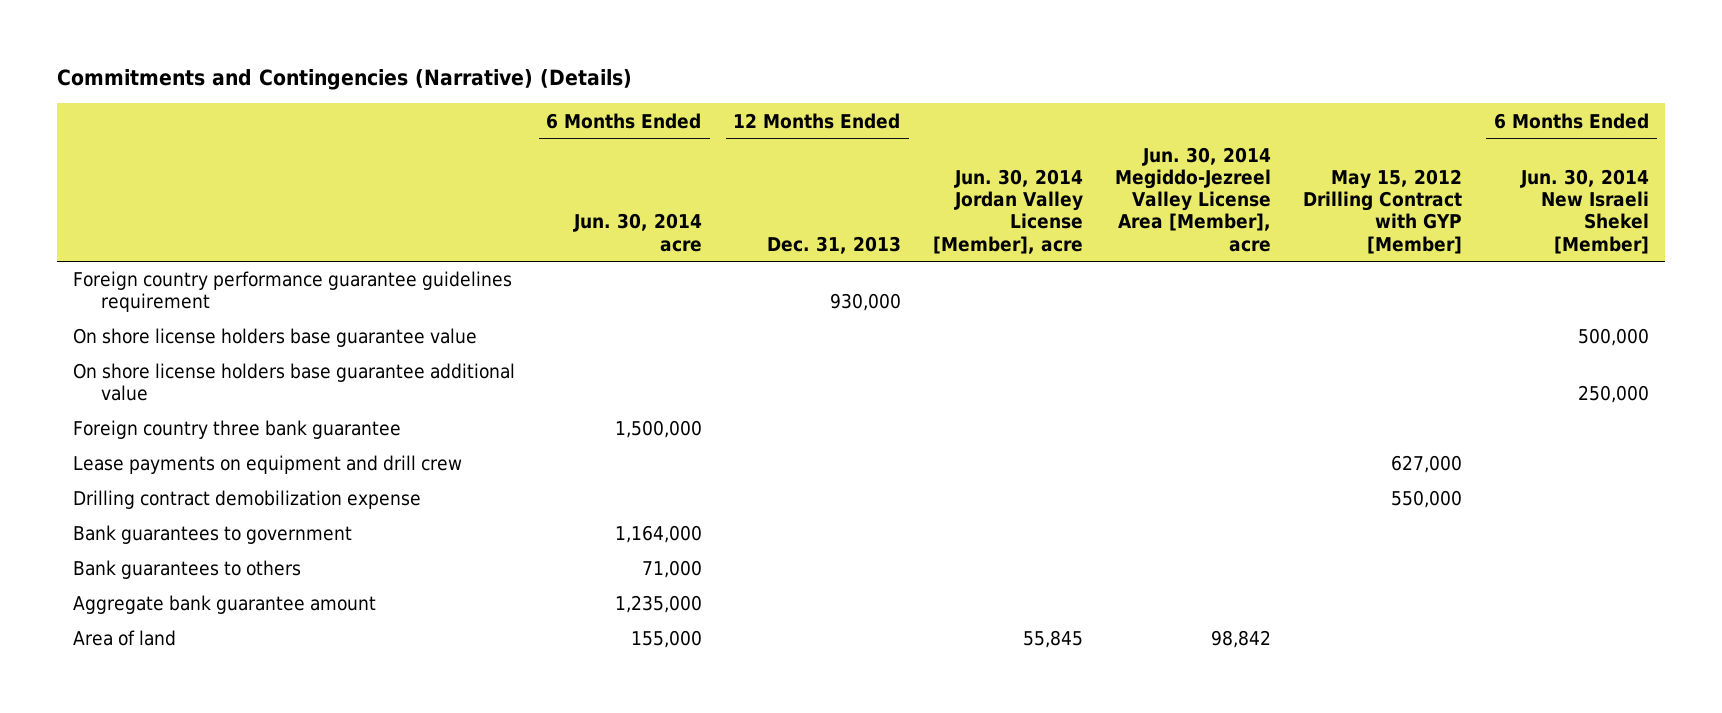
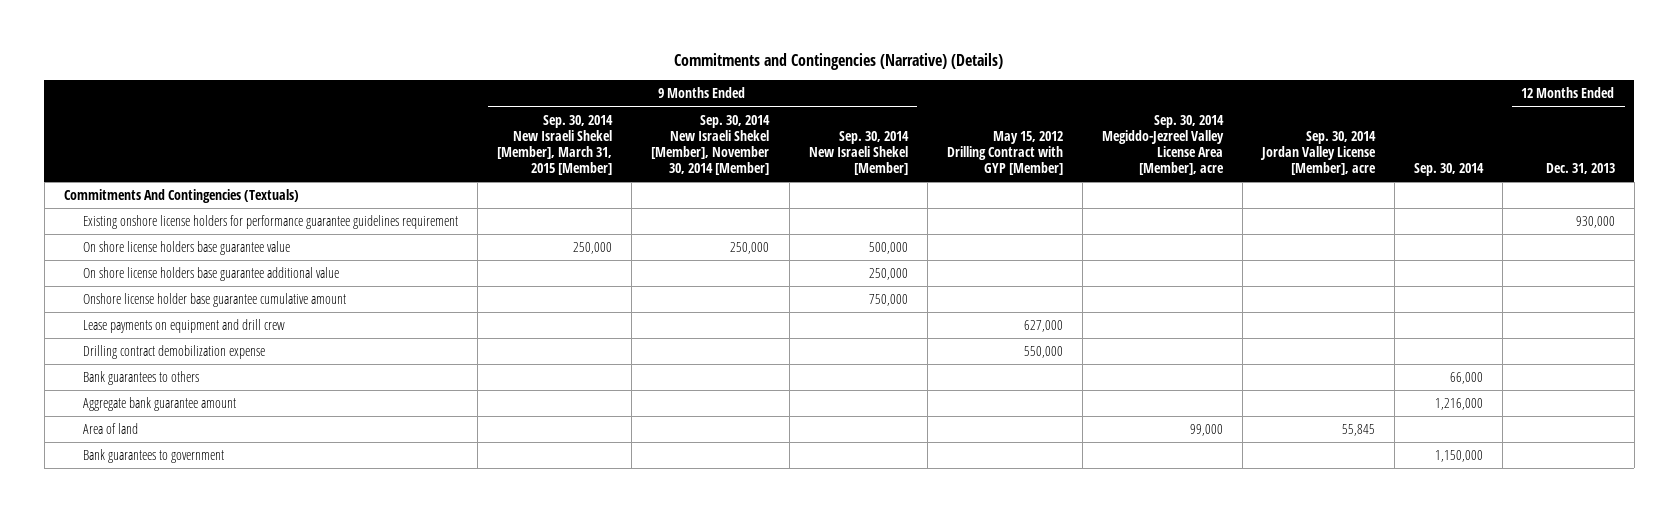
- | 6 Months Ended Jun. 30, 2014 acre | 12 Months Ended Dec. 31, 2013 | Jun. 30, 2014 Jordan Valley License [Member], acre | Jun. 30, 2014 Megiddo-Jezreel Valley License Area [Member], acre | May 15, 2012 Drilling Contract with GYP [Member] | 6 Months Ended Jun. 30, 2014 New Israeli Shekel [Member]
+ | 9 Months Ended Sep. 30, 2014 New Israeli Shekel [Member], March 31, 2015 [Member] | 9 Months Ended Sep. 30, 2014 New Israeli Shekel [Member], November 30, 2014 [Member] | 9 Months Ended Sep. 30, 2014 New Israeli Shekel [Member] | May 15, 2012 Drilling Contract with GYP [Member] | Sep. 30, 2014 Megiddo-Jezreel Valley License Area [Member], acre | Sep. 30, 2014 Jordan Valley License [Member], acre | Sep. 30, 2014 | 12 Months Ended Dec. 31, 2013
- Foreign country performance guarantee guidelines requirement | | 930,000 | | | |
+ Commitments And Contingencies (Textuals)
+ Existing onshore license holders for performance guarantee guidelines requirement | | | | | | | | 930,000
- Foreign country three bank guarantee | 1,500,000 | | | | |
+ Onshore license holder base guarantee cumulative amount | | | 750,000 | | | | |
moved down: Bank guarantees to government | | | | | | | 1,150,000 |

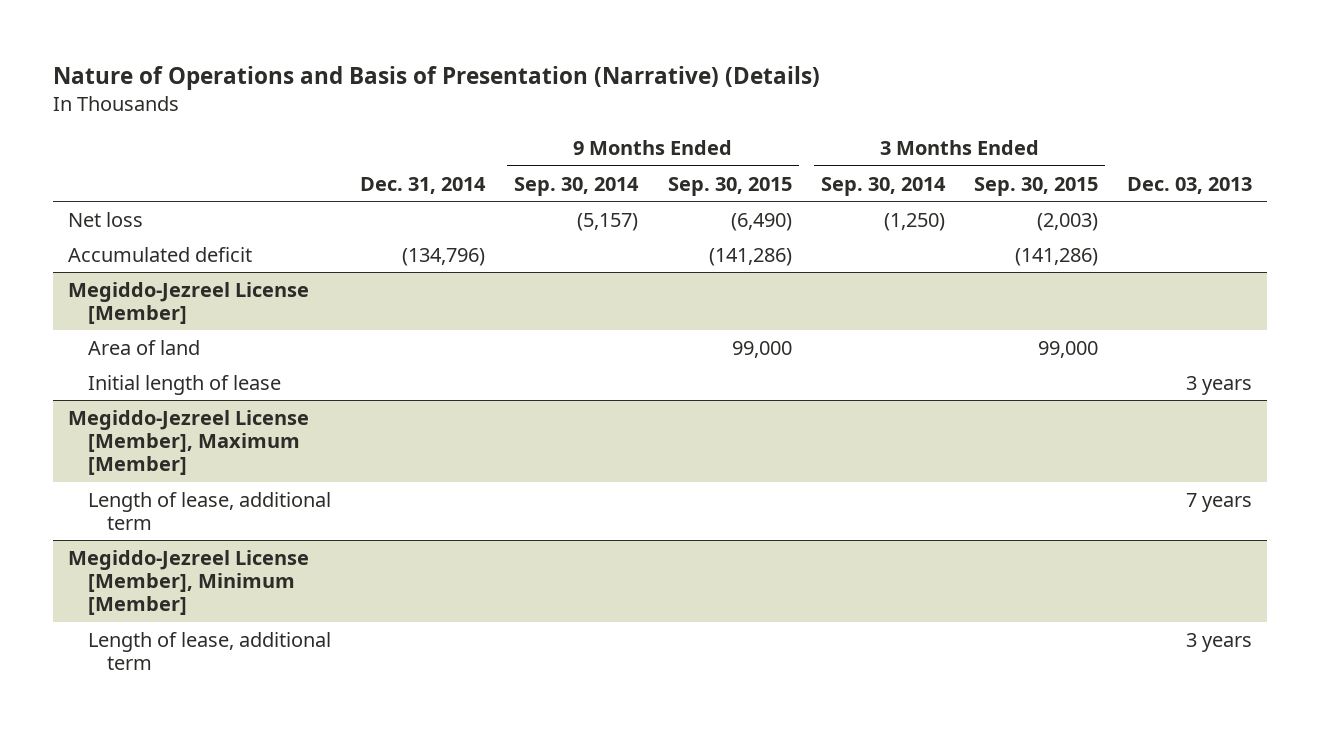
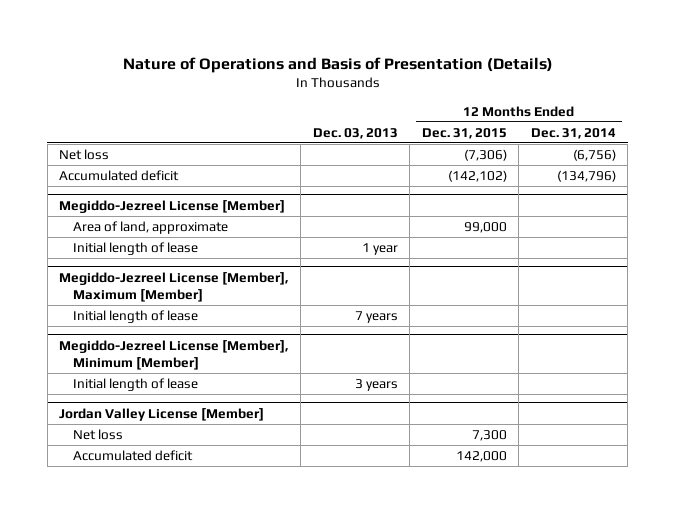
- Nature of Operations and Basis of Presentation (Narrative) (Details)
+ Nature of Operations and Basis of Presentation (Details)
- | Dec. 31, 2014 | 9 Months Ended Sep. 30, 2014 | 9 Months Ended Sep. 30, 2015 | 3 Months Ended Sep. 30, 2014 | 3 Months Ended Sep. 30, 2015 | Dec. 03, 2013
+ | Dec. 03, 2013 | 12 Months Ended Dec. 31, 2015 | 12 Months Ended Dec. 31, 2014
@ Megiddo-Jezreel License [Member]
- Area of land | | | 99,000 | | 99,000 |
- Initial length of lease | | | | | | 3 years
+ Area of land, approximate | | 99,000 |
+ Initial length of lease | 1 year | |
@ Megiddo-Jezreel License [Member], Maximum [Member]
- Length of lease, additional term | | | | | | 7 years
+ Initial length of lease | 7 years | |
@ Megiddo-Jezreel License [Member], Minimum [Member]
- Length of lease, additional term | | | | | | 3 years
+ Initial length of lease | 3 years | |
+ Jordan Valley License [Member]
+ Net loss | | 7,300 |
+ Accumulated deficit | | 142,000 |

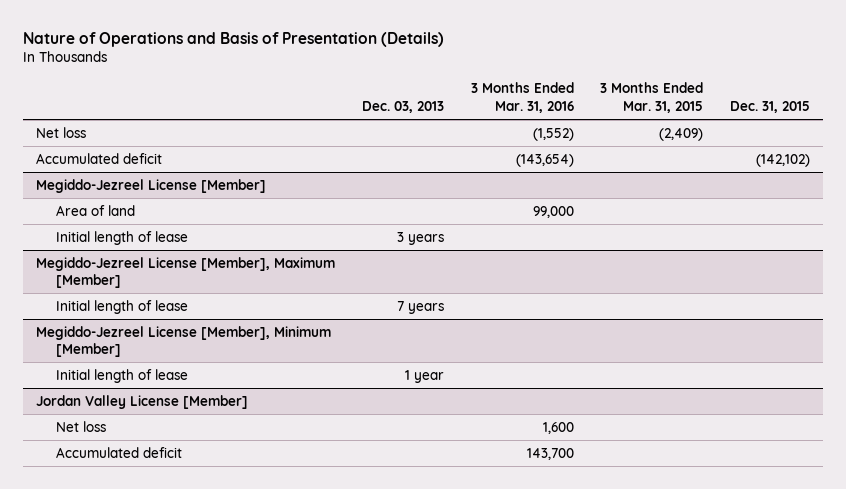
- | Dec. 03, 2013 | 12 Months Ended Dec. 31, 2015 | 12 Months Ended Dec. 31, 2014
+ | Dec. 03, 2013 | 3 Months Ended Mar. 31, 2016 | 3 Months Ended Mar. 31, 2015 | Dec. 31, 2015
@ Megiddo-Jezreel License [Member]
- Area of land, approximate | | 99,000 |
- Initial length of lease | 1 year | |
+ Area of land | | 99,000 | |
+ Initial length of lease | 3 years | | |
@ Megiddo-Jezreel License [Member], Minimum [Member]
- Initial length of lease | 3 years | |
+ Initial length of lease | 1 year | | |

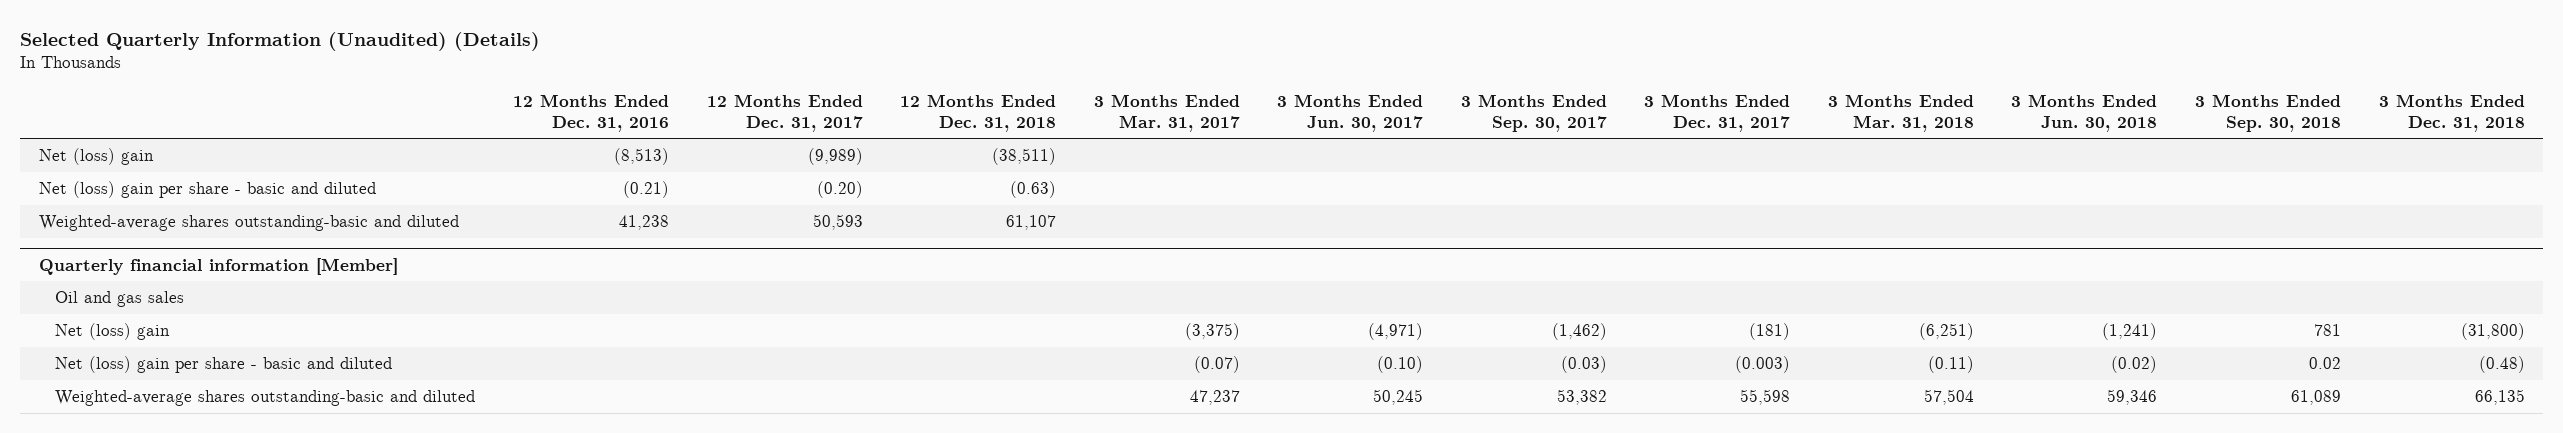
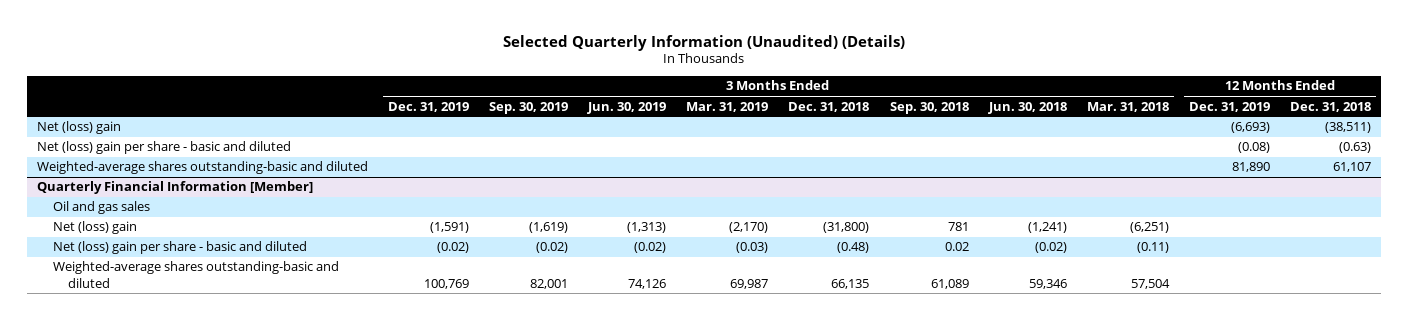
- | 12 Months Ended Dec. 31, 2016 | 12 Months Ended Dec. 31, 2017 | 12 Months Ended Dec. 31, 2018 | 3 Months Ended Mar. 31, 2017 | 3 Months Ended Jun. 30, 2017 | 3 Months Ended Sep. 30, 2017 | 3 Months Ended Dec. 31, 2017 | 3 Months Ended Mar. 31, 2018 | 3 Months Ended Jun. 30, 2018 | 3 Months Ended Sep. 30, 2018 | 3 Months Ended Dec. 31, 2018
+ | 3 Months Ended Dec. 31, 2019 | 3 Months Ended Sep. 30, 2019 | 3 Months Ended Jun. 30, 2019 | 3 Months Ended Mar. 31, 2019 | 3 Months Ended Dec. 31, 2018 | 3 Months Ended Sep. 30, 2018 | 3 Months Ended Jun. 30, 2018 | 3 Months Ended Mar. 31, 2018 | 12 Months Ended Dec. 31, 2019 | 12 Months Ended Dec. 31, 2018
- Quarterly financial information [Member]
+ Quarterly Financial Information [Member]

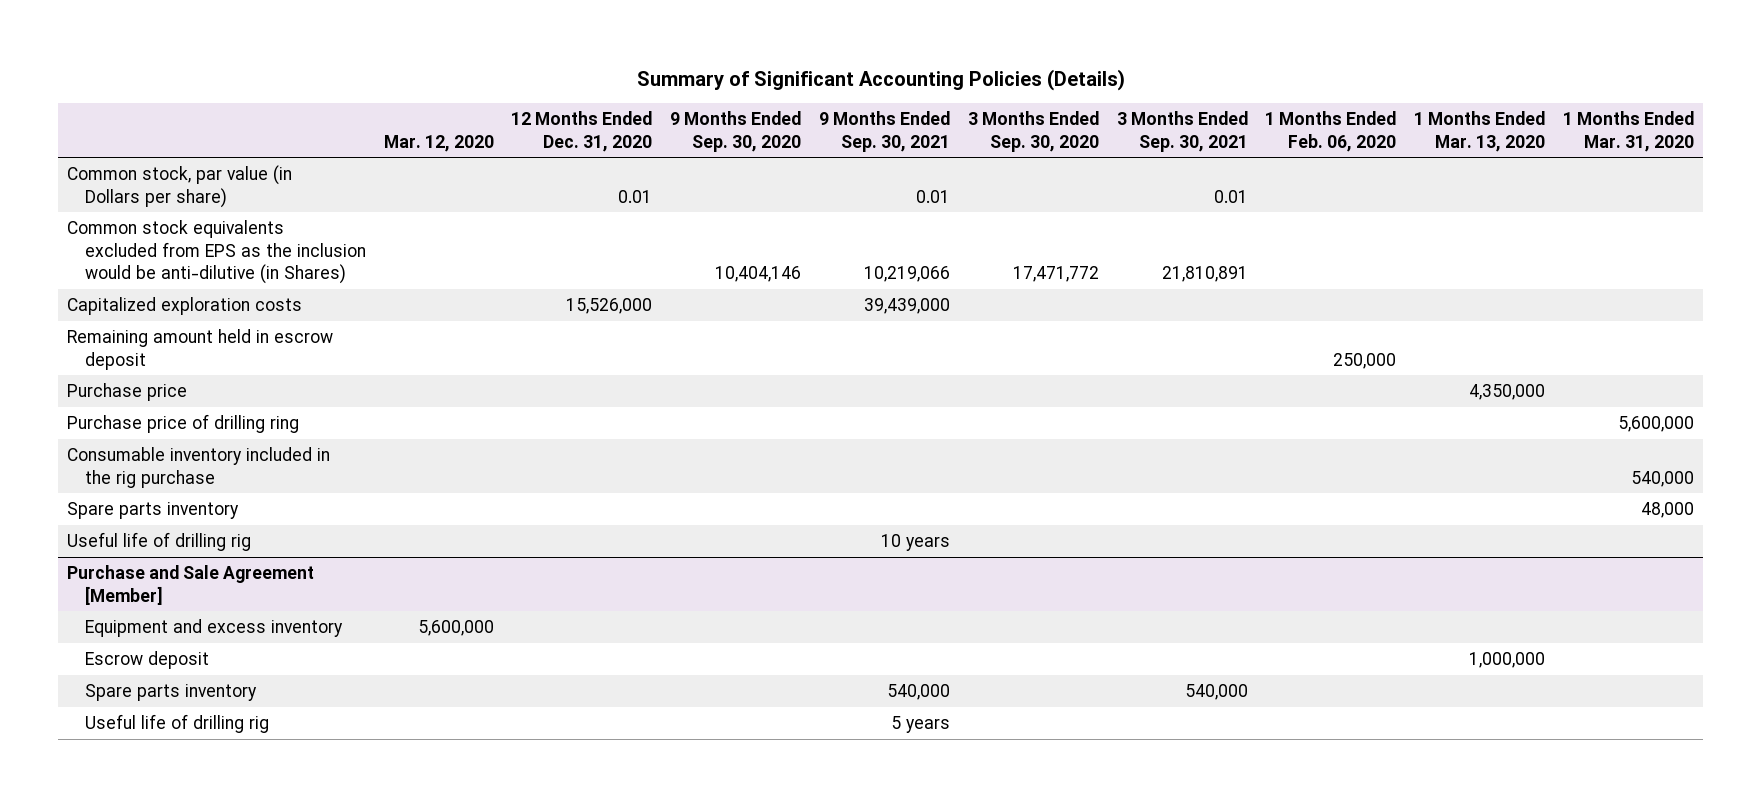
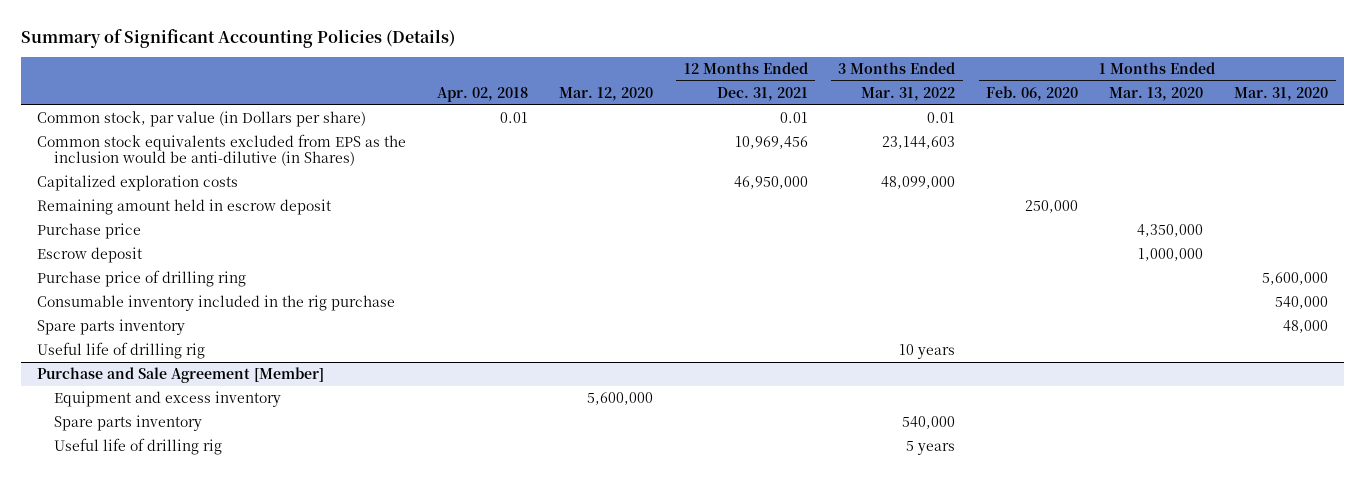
- | Mar. 12, 2020 | 12 Months Ended Dec. 31, 2020 | 9 Months Ended Sep. 30, 2020 | 9 Months Ended Sep. 30, 2021 | 3 Months Ended Sep. 30, 2020 | 3 Months Ended Sep. 30, 2021 | 1 Months Ended Feb. 06, 2020 | 1 Months Ended Mar. 13, 2020 | 1 Months Ended Mar. 31, 2020
+ | Apr. 02, 2018 | Mar. 12, 2020 | 12 Months Ended Dec. 31, 2021 | 3 Months Ended Mar. 31, 2022 | 1 Months Ended Feb. 06, 2020 | 1 Months Ended Mar. 13, 2020 | 1 Months Ended Mar. 31, 2020
+ Escrow deposit | | | | | | 1,000,000 |
@ Purchase and Sale Agreement [Member]
- Escrow deposit | | | | | | | | 1,000,000 |

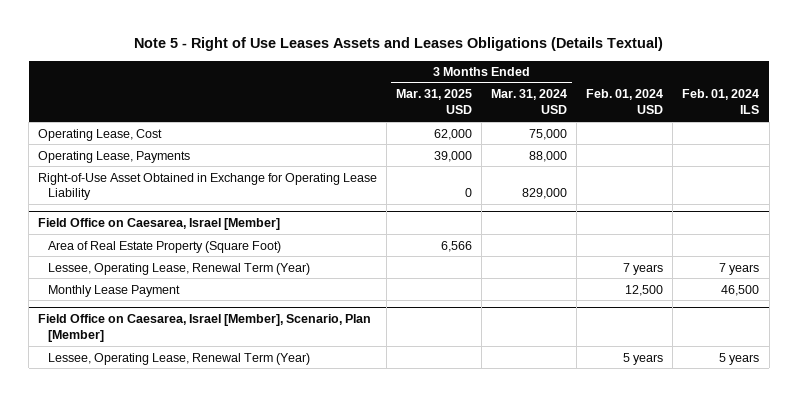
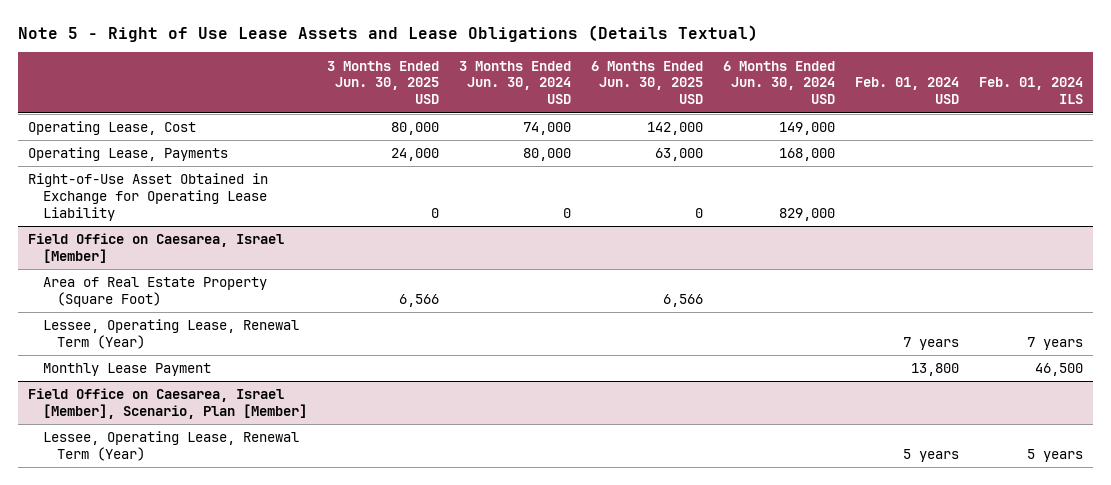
- Note 5 - Right of Use Leases Assets and Leases Obligations (Details Textual)
+ Note 5 - Right of Use Lease Assets and Lease Obligations (Details Textual)
- | 3 Months Ended Mar. 31, 2025 USD | 3 Months Ended Mar. 31, 2024 USD | Feb. 01, 2024 USD | Feb. 01, 2024 ILS
+ | 3 Months Ended Jun. 30, 2025 USD | 3 Months Ended Jun. 30, 2024 USD | 6 Months Ended Jun. 30, 2025 USD | 6 Months Ended Jun. 30, 2024 USD | Feb. 01, 2024 USD | Feb. 01, 2024 ILS
@ Field Office on Caesarea, Israel [Member]
- Monthly Lease Payment | | | 12,500 | 46,500
+ Monthly Lease Payment | | | | | 13,800 | 46,500

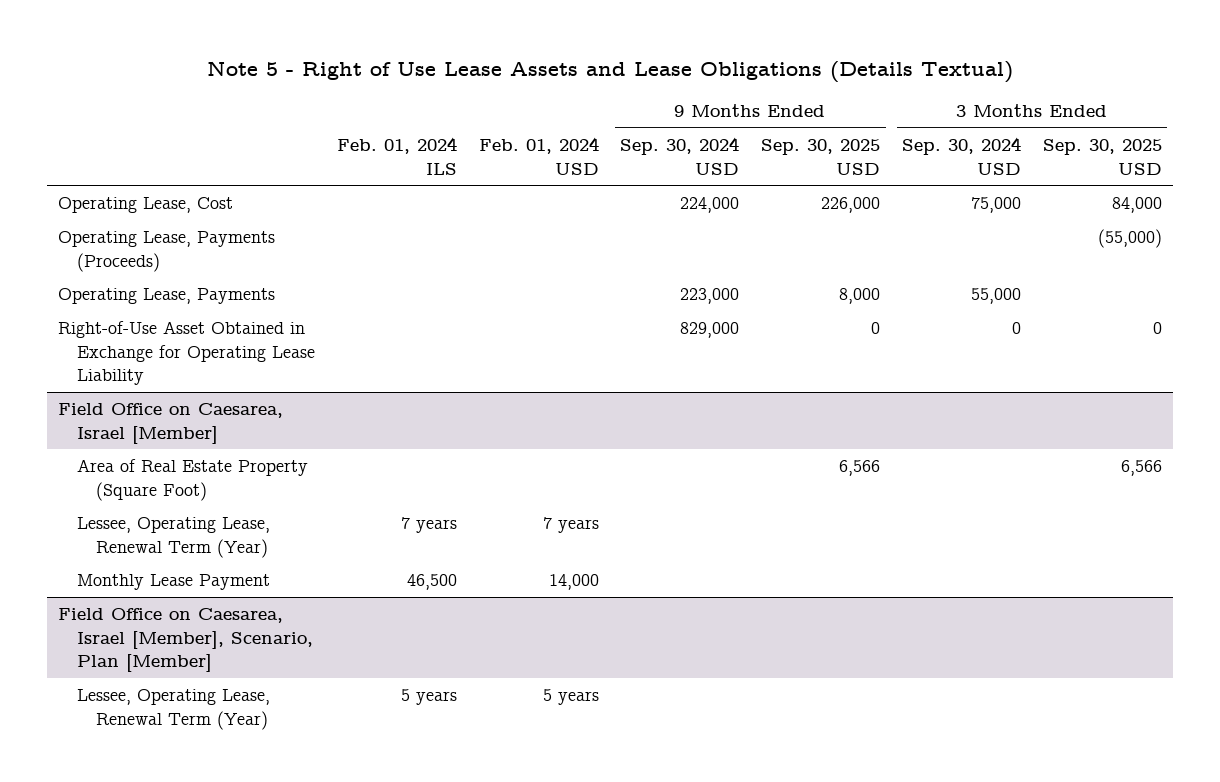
- | 3 Months Ended Jun. 30, 2025 USD | 3 Months Ended Jun. 30, 2024 USD | 6 Months Ended Jun. 30, 2025 USD | 6 Months Ended Jun. 30, 2024 USD | Feb. 01, 2024 USD | Feb. 01, 2024 ILS
+ | Feb. 01, 2024 ILS | Feb. 01, 2024 USD | 9 Months Ended Sep. 30, 2024 USD | 9 Months Ended Sep. 30, 2025 USD | 3 Months Ended Sep. 30, 2024 USD | 3 Months Ended Sep. 30, 2025 USD
+ Operating Lease, Payments (Proceeds) | | | | | | (55,000)
@ Field Office on Caesarea, Israel [Member]
- Monthly Lease Payment | | | | | 13,800 | 46,500
+ Monthly Lease Payment | 46,500 | 14,000 | | | |

